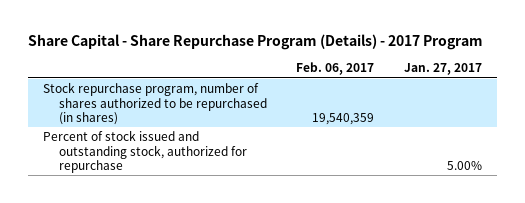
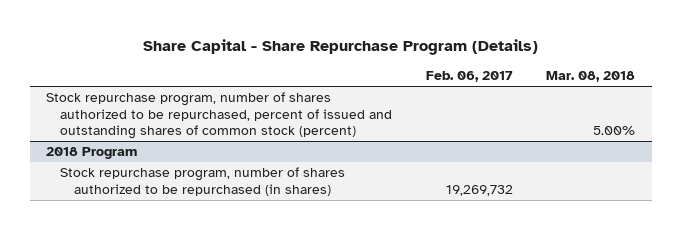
- Share Capital - Share Repurchase Program (Details) - 2017 Program
+ Share Capital - Share Repurchase Program (Details)
- | Feb. 06, 2017 | Jan. 27, 2017
+ | Feb. 06, 2017 | Mar. 08, 2018
- Stock repurchase program, number of shares authorized to be repurchased (in shares) | 19,540,359 |
- Percent of stock issued and outstanding stock, authorized for repurchase | | 5.00%
+ Stock repurchase program, number of shares authorized to be repurchased, percent of issued and outstanding shares of common stock (percent) | | 5.00%
+ 2018 Program
+ Stock repurchase program, number of shares authorized to be repurchased (in shares) | 19,269,732 |

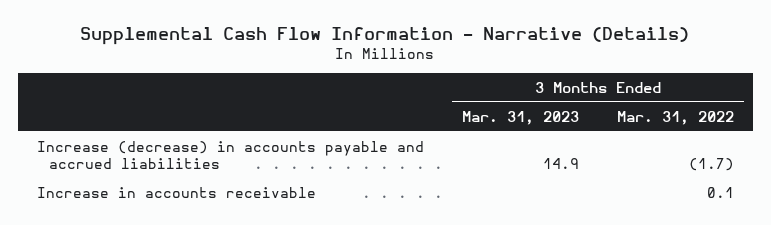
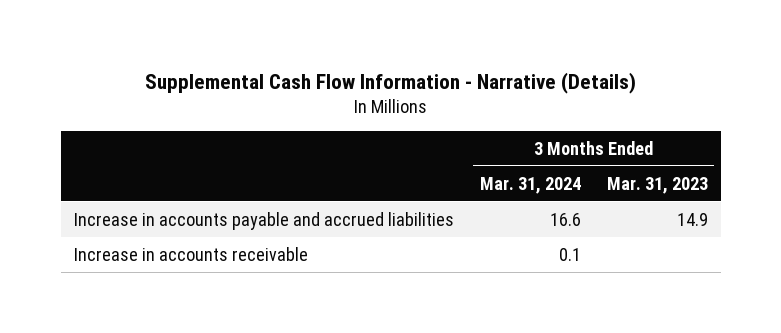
- | 3 Months Ended Mar. 31, 2023 | 3 Months Ended Mar. 31, 2022
+ | 3 Months Ended Mar. 31, 2024 | 3 Months Ended Mar. 31, 2023
- Increase (decrease) in accounts payable and accrued liabilities | 14.9 | (1.7)
+ Increase in accounts payable and accrued liabilities | 16.6 | 14.9

